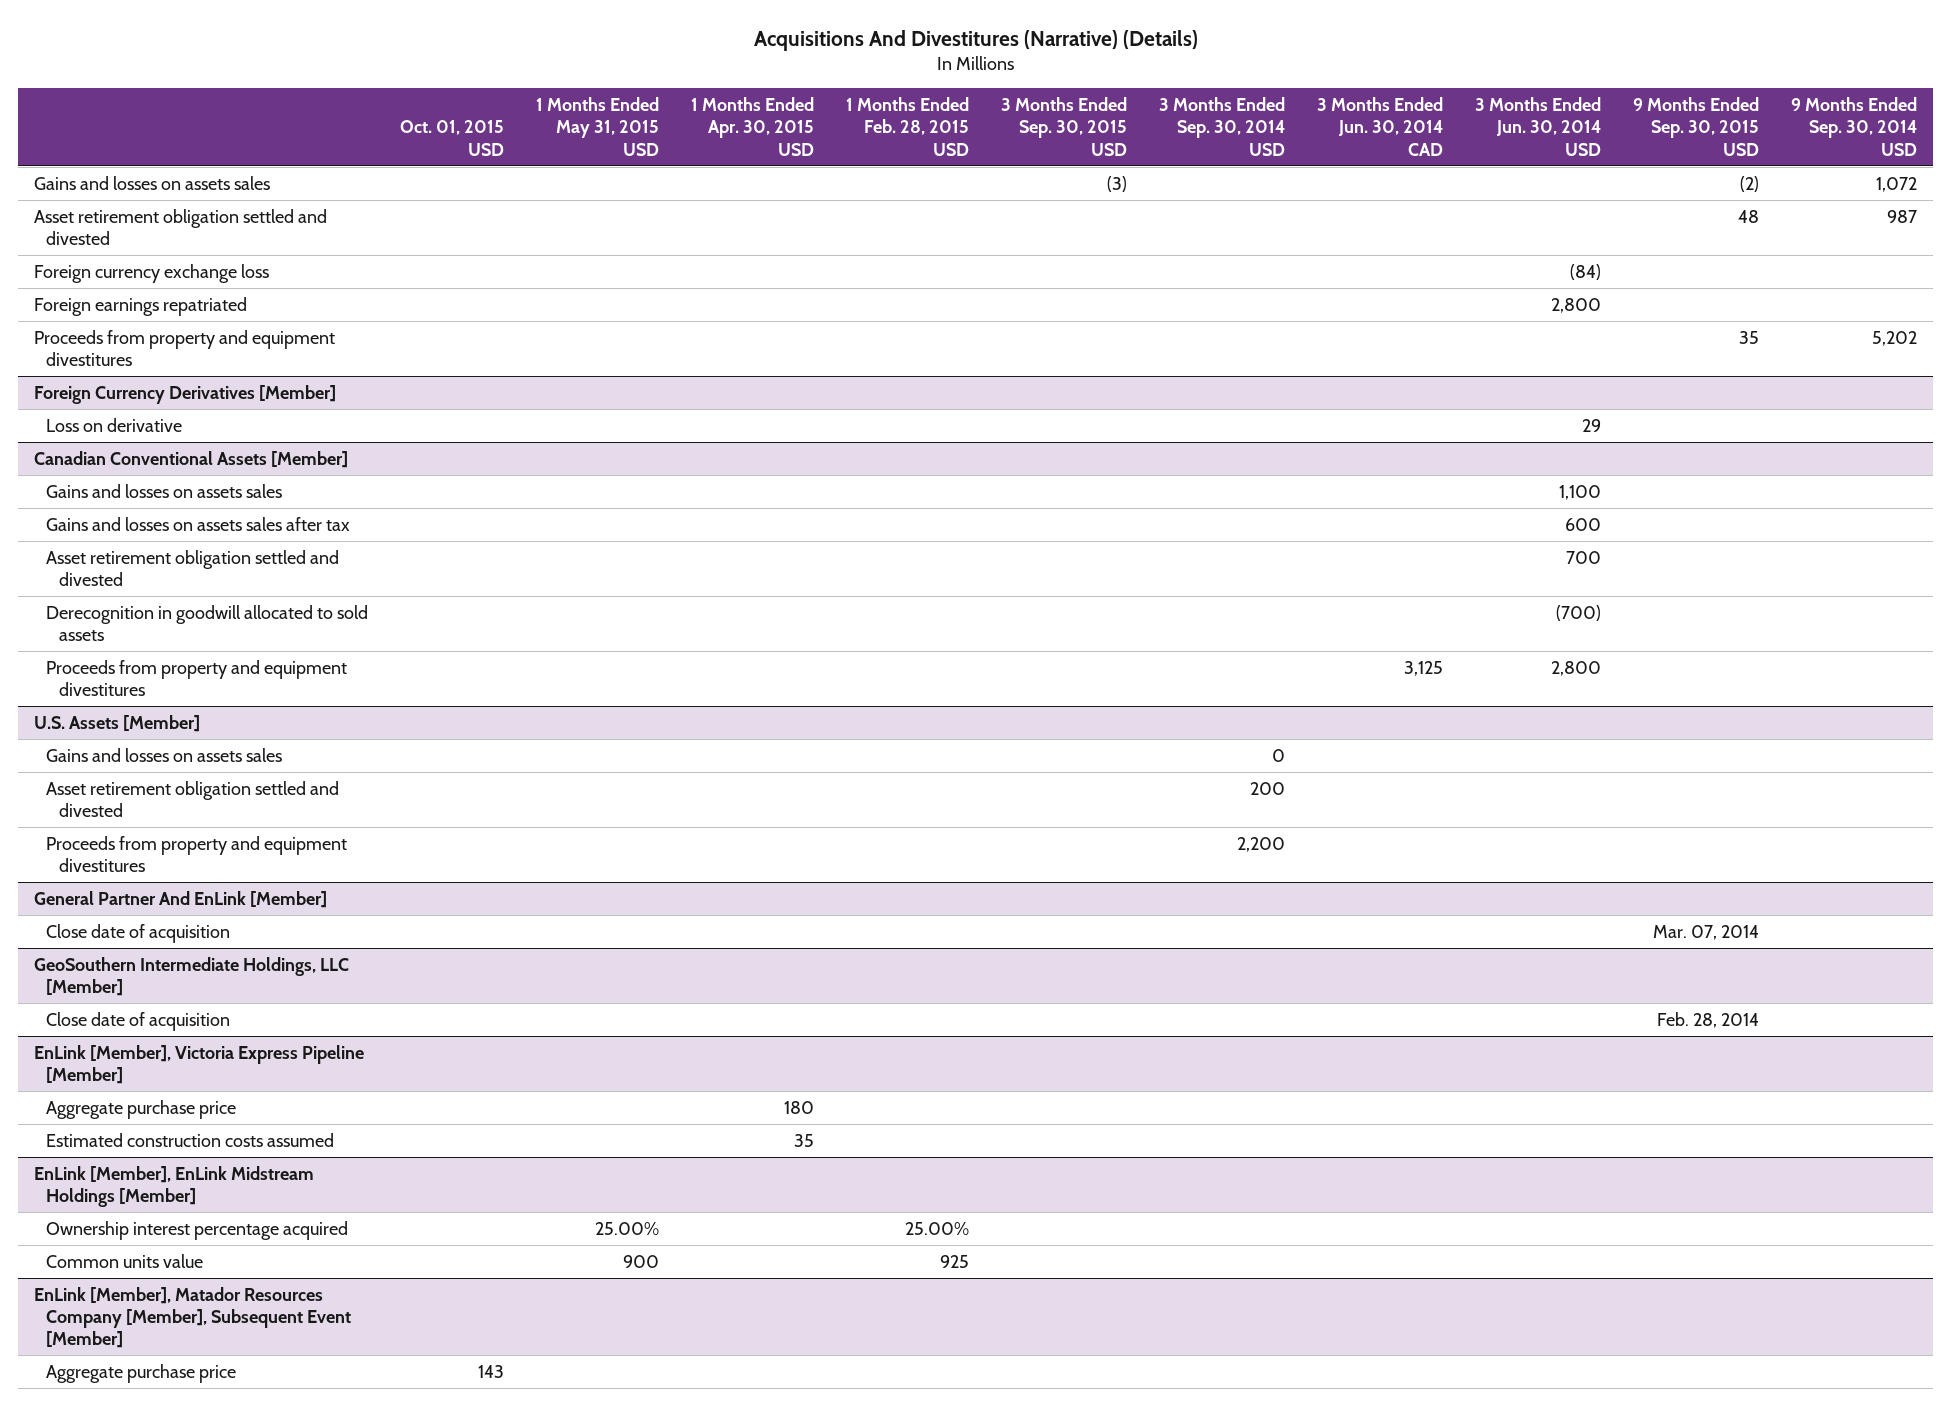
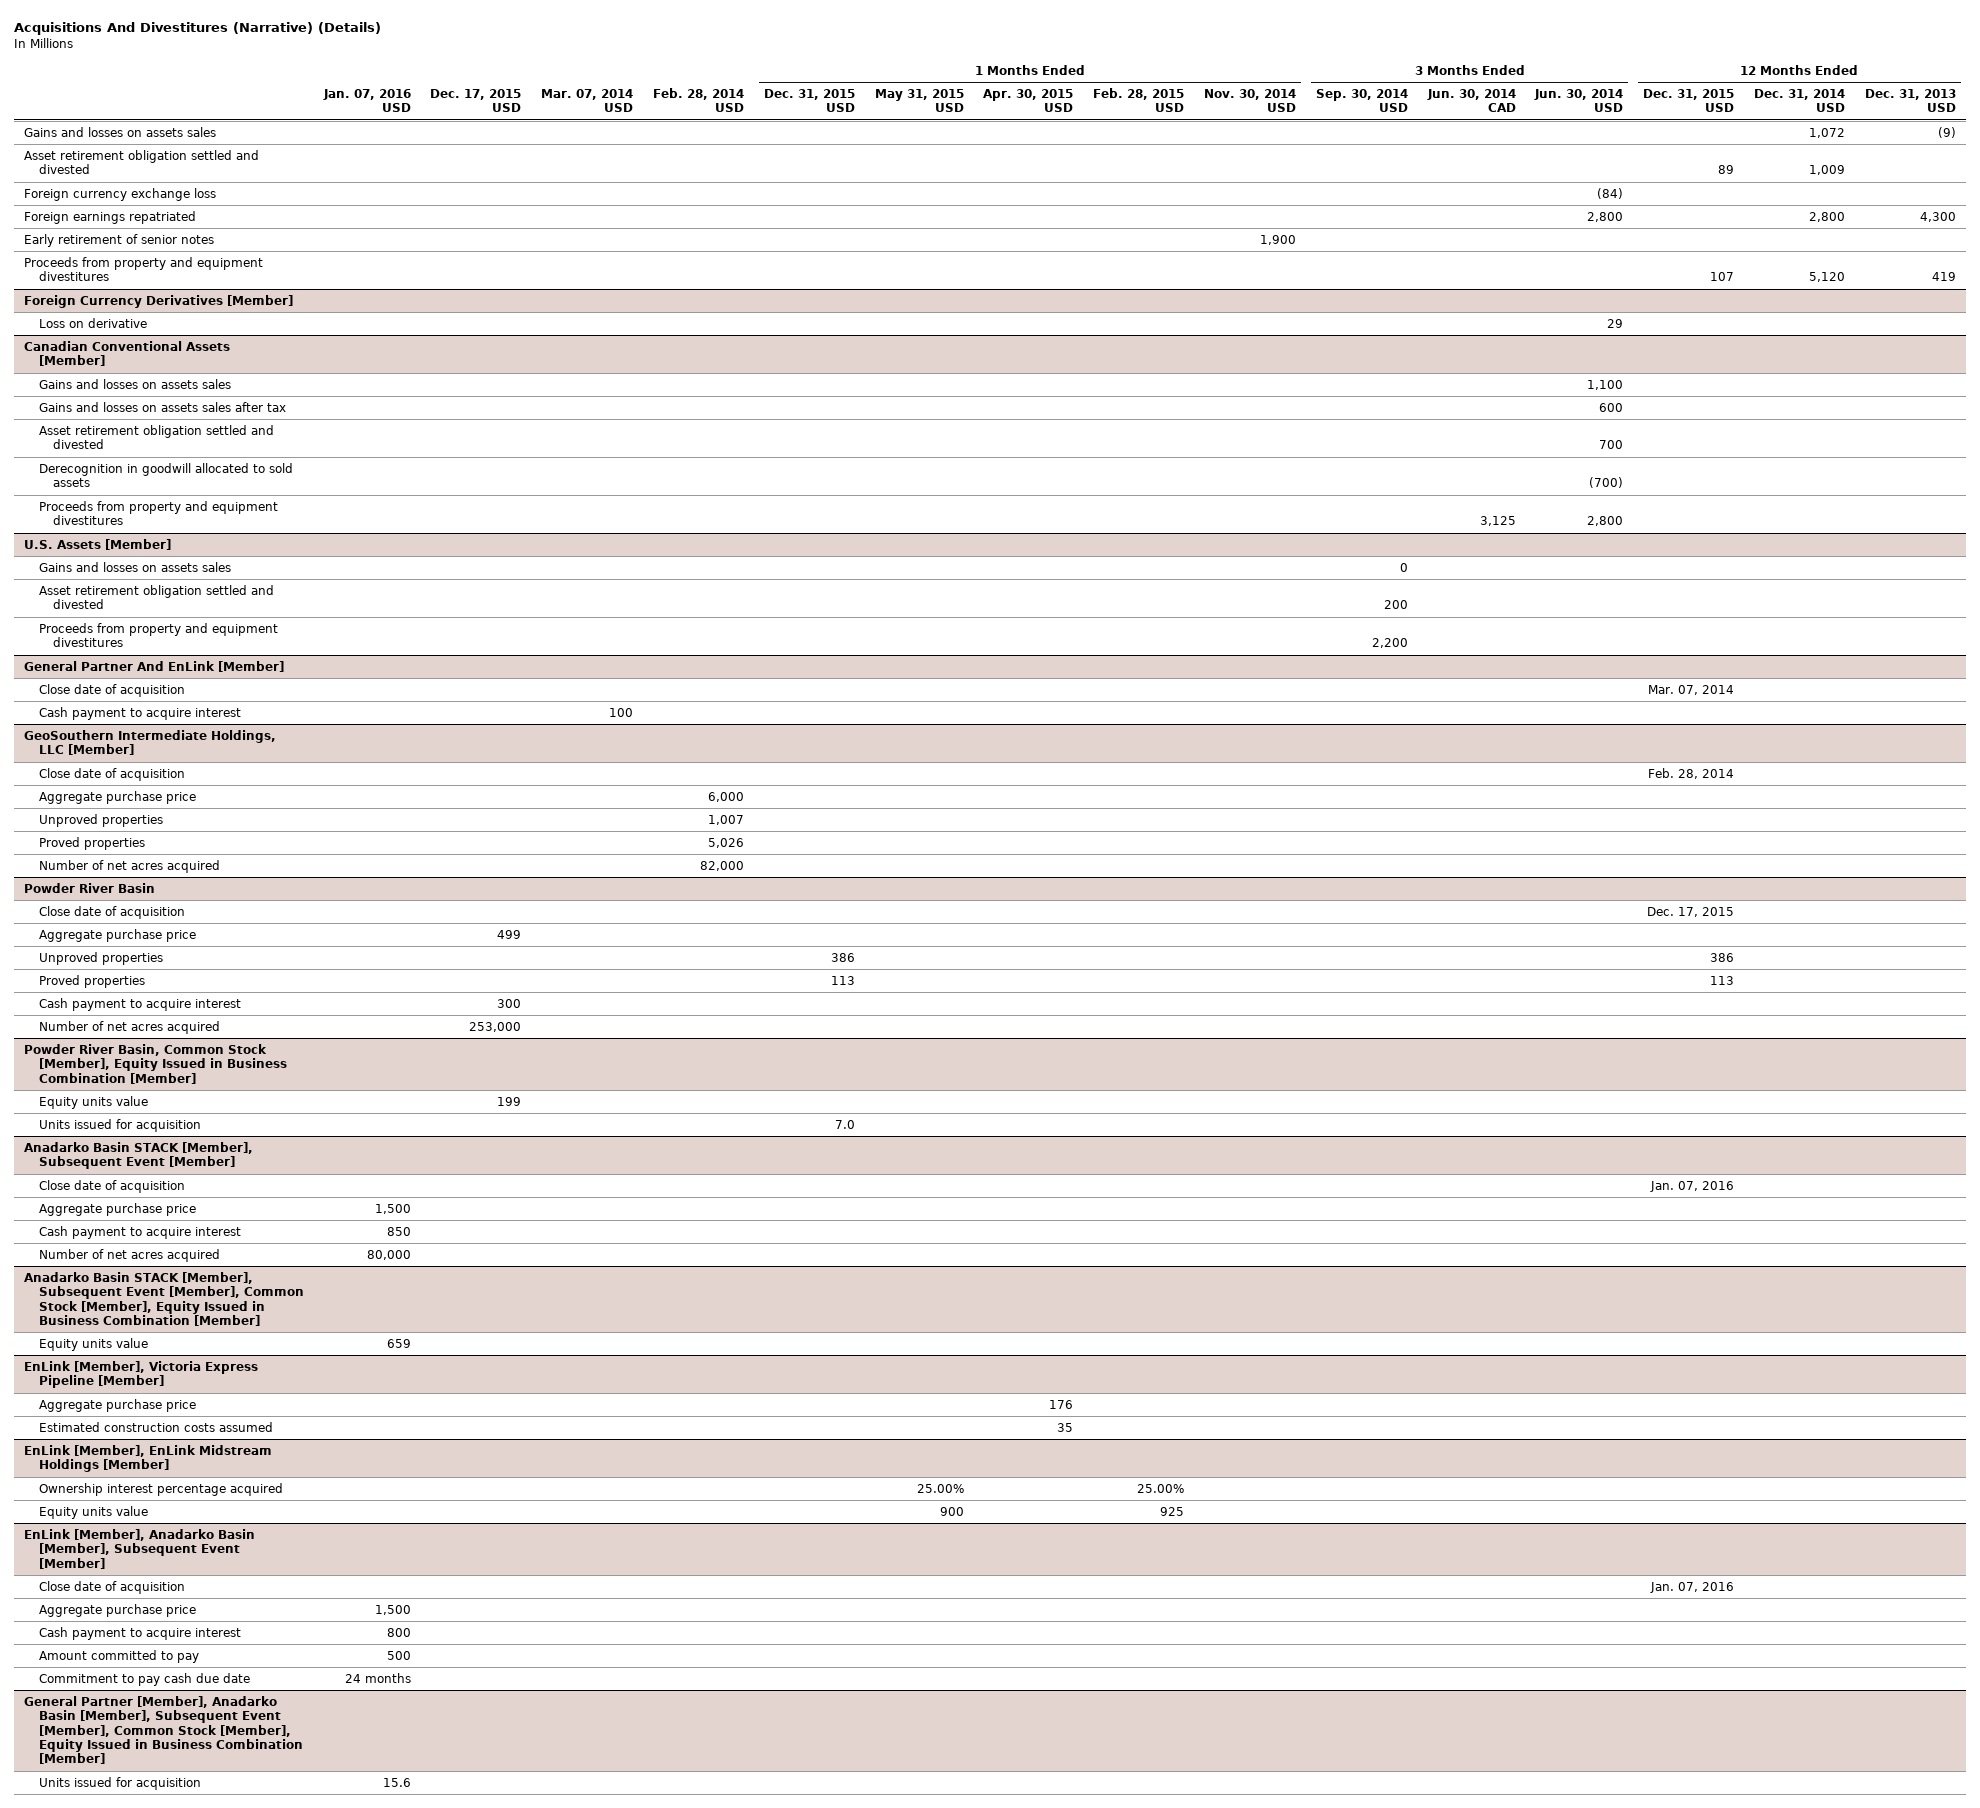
- | Oct. 01, 2015 USD | 1 Months Ended May 31, 2015 USD | 1 Months Ended Apr. 30, 2015 USD | 1 Months Ended Feb. 28, 2015 USD | 3 Months Ended Sep. 30, 2015 USD | 3 Months Ended Sep. 30, 2014 USD | 3 Months Ended Jun. 30, 2014 CAD | 3 Months Ended Jun. 30, 2014 USD | 9 Months Ended Sep. 30, 2015 USD | 9 Months Ended Sep. 30, 2014 USD
+ | Jan. 07, 2016 USD | Dec. 17, 2015 USD | Mar. 07, 2014 USD | Feb. 28, 2014 USD | 1 Months Ended Dec. 31, 2015 USD | 1 Months Ended May 31, 2015 USD | 1 Months Ended Apr. 30, 2015 USD | 1 Months Ended Feb. 28, 2015 USD | 1 Months Ended Nov. 30, 2014 USD | 3 Months Ended Sep. 30, 2014 USD | 3 Months Ended Jun. 30, 2014 CAD | 3 Months Ended Jun. 30, 2014 USD | 12 Months Ended Dec. 31, 2015 USD | 12 Months Ended Dec. 31, 2014 USD | 12 Months Ended Dec. 31, 2013 USD
+ Early retirement of senior notes | | | | | | | | | 1,900 | | | | | |
@ General Partner And EnLink [Member]
+ Cash payment to acquire interest | | | 100 | | | | | | | | | | | |
@ GeoSouthern Intermediate Holdings, LLC [Member]
+ Aggregate purchase price | | | | 6,000 | | | | | | | | | | |
+ Unproved properties | | | | 1,007 | | | | | | | | | | |
+ Proved properties | | | | 5,026 | | | | | | | | | | |
+ Number of net acres acquired | | | | 82,000 | | | | | | | | | | |
+ Powder River Basin
+ Close date of acquisition | | | | | | | | | | | | | Dec. 17, 2015 | |
+ Aggregate purchase price | | 499 | | | | | | | | | | | | |
+ Unproved properties | | | | | 386 | | | | | | | | 386 | |
+ Proved properties | | | | | 113 | | | | | | | | 113 | |
+ Cash payment to acquire interest | | 300 | | | | | | | | | | | | |
+ Number of net acres acquired | | 253,000 | | | | | | | | | | | | |
+ Powder River Basin, Common Stock [Member], Equity Issued in Business Combination [Member]
+ Equity units value | | 199 | | | | | | | | | | | | |
+ Units issued for acquisition | | | | | 7.0 | | | | | | | | | |
+ Anadarko Basin STACK [Member], Subsequent Event [Member]
+ Close date of acquisition | | | | | | | | | | | | | Jan. 07, 2016 | |
+ Aggregate purchase price | 1,500 | | | | | | | | | | | | | |
+ Cash payment to acquire interest | 850 | | | | | | | | | | | | | |
+ Number of net acres acquired | 80,000 | | | | | | | | | | | | | |
+ Anadarko Basin STACK [Member], Subsequent Event [Member], Common Stock [Member], Equity Issued in Business Combination [Member]
+ Equity units value | 659 | | | | | | | | | | | | | |
@ EnLink [Member], Victoria Express Pipeline [Member]
- Aggregate purchase price | | | 180 | | | | | | |
+ Aggregate purchase price | | | | | | | 176 | | | | | | | |
@ EnLink [Member], EnLink Midstream Holdings [Member]
- Common units value | | 900 | | 925 | | | | | |
- EnLink [Member], Matador Resources Company [Member], Subsequent Event [Member]
- Aggregate purchase price | 143 | | | | | | | | |
@ EnLink [Member], EnLink Midstream Holdings [Member]
+ Equity units value | | | | | | 900 | | 925 | | | | | | |
+ EnLink [Member], Anadarko Basin [Member], Subsequent Event [Member]
+ Close date of acquisition | | | | | | | | | | | | | Jan. 07, 2016 | |
+ Aggregate purchase price | 1,500 | | | | | | | | | | | | | |
+ Cash payment to acquire interest | 800 | | | | | | | | | | | | | |
+ Amount committed to pay | 500 | | | | | | | | | | | | | |
+ Commitment to pay cash due date | 24 months | | | | | | | | | | | | | |
+ General Partner [Member], Anadarko Basin [Member], Subsequent Event [Member], Common Stock [Member], Equity Issued in Business Combination [Member]
+ Units issued for acquisition | 15.6 | | | | | | | | | | | | | |

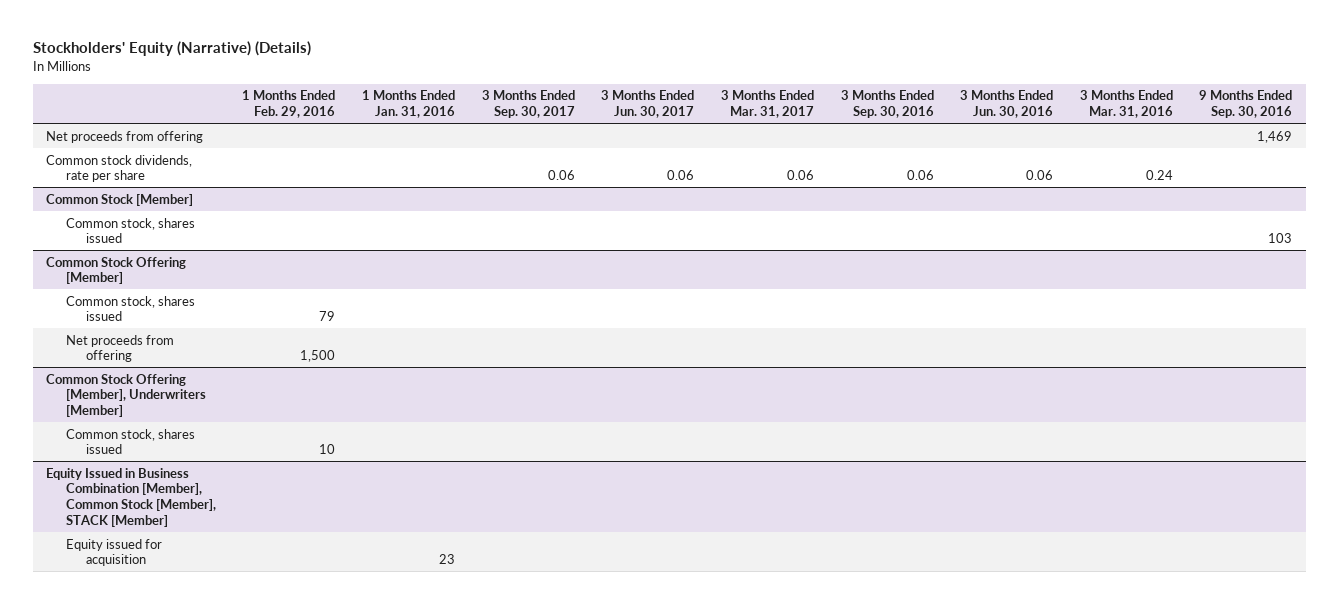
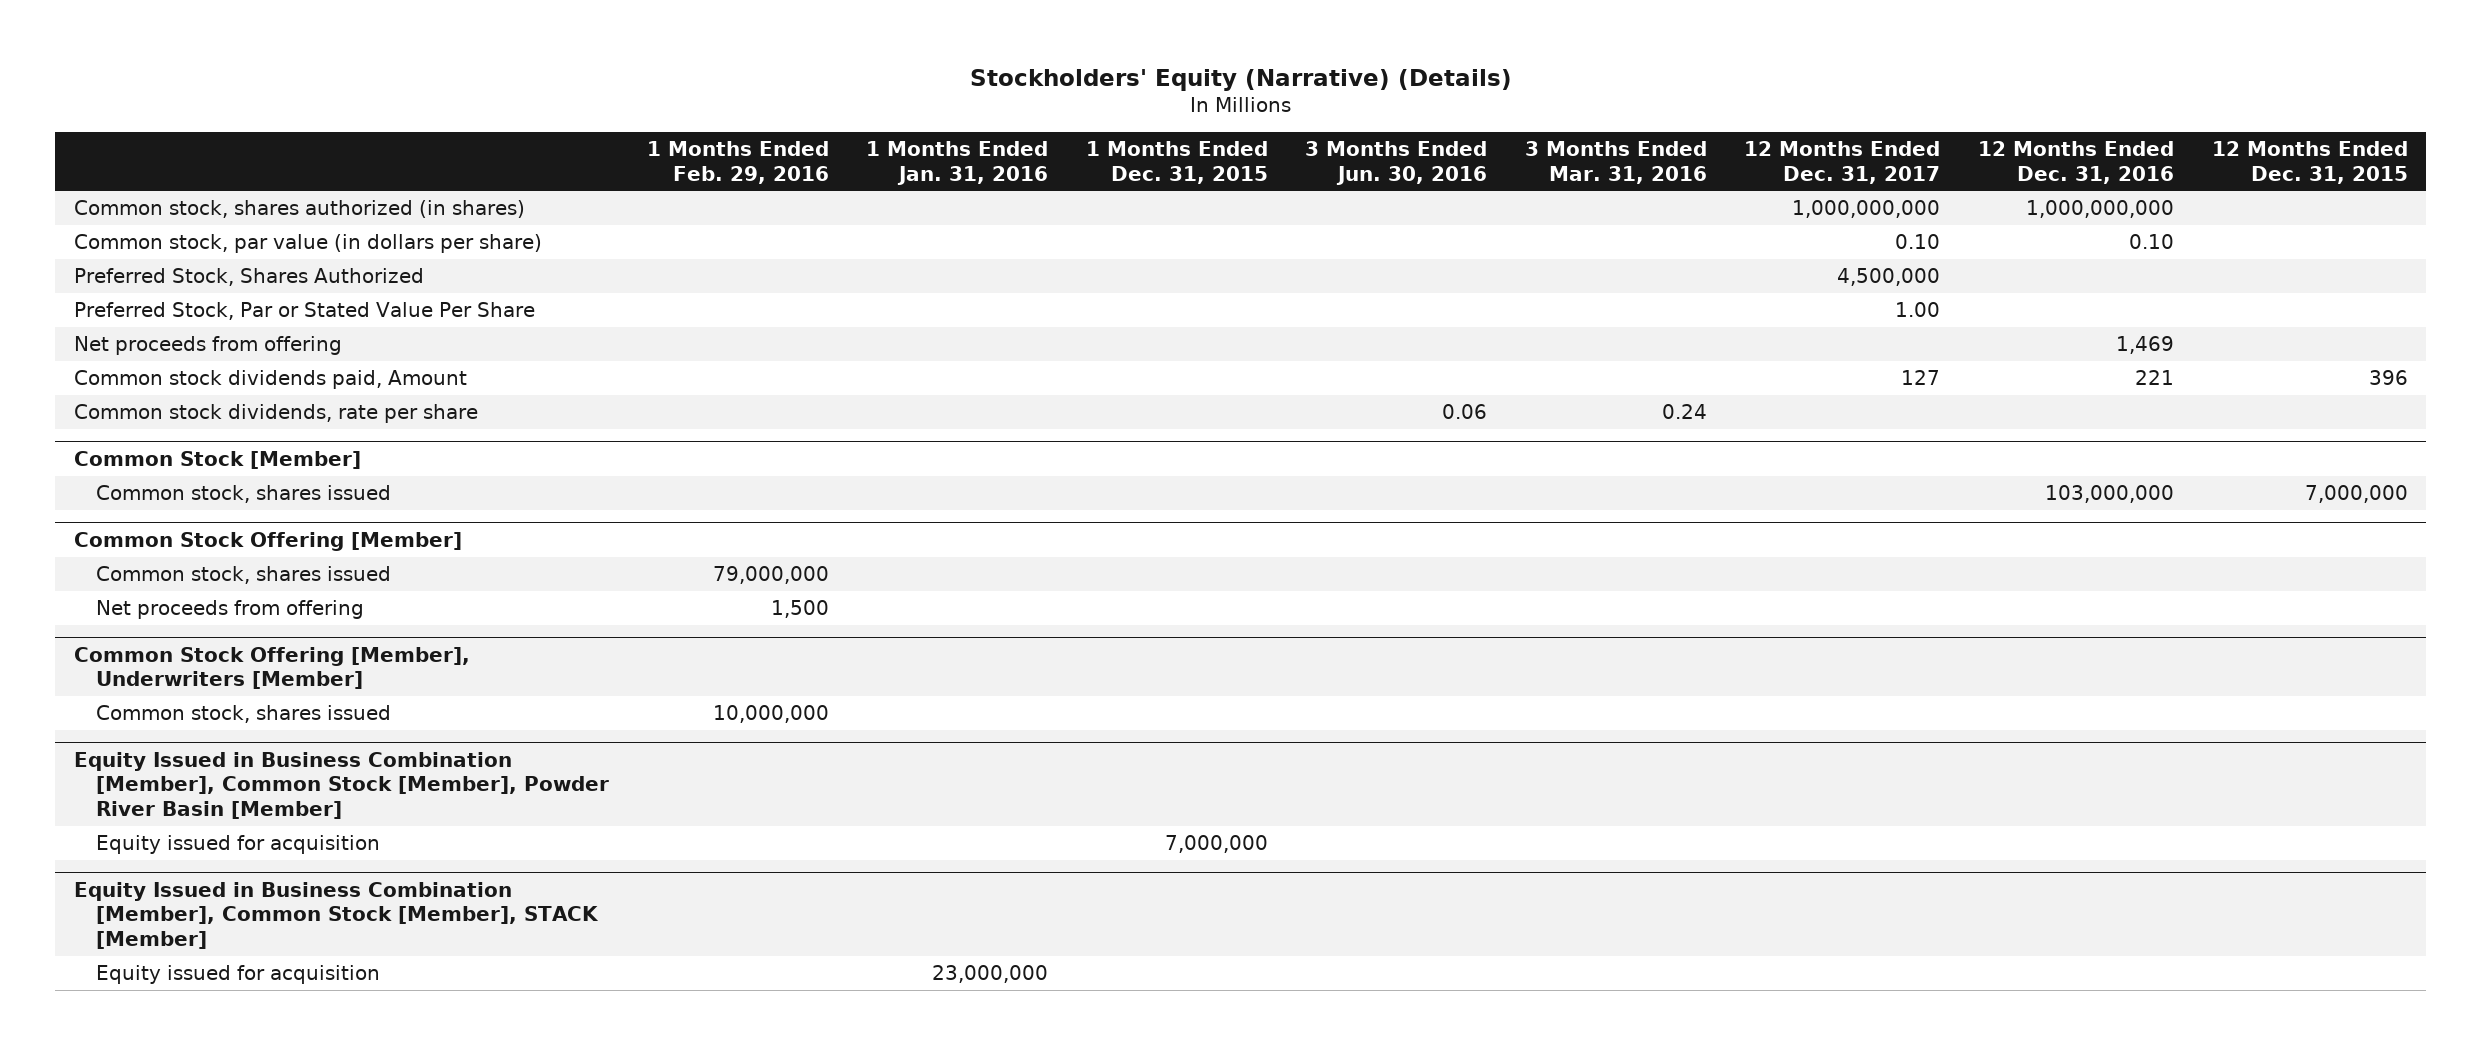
- | 1 Months Ended Feb. 29, 2016 | 1 Months Ended Jan. 31, 2016 | 3 Months Ended Sep. 30, 2017 | 3 Months Ended Jun. 30, 2017 | 3 Months Ended Mar. 31, 2017 | 3 Months Ended Sep. 30, 2016 | 3 Months Ended Jun. 30, 2016 | 3 Months Ended Mar. 31, 2016 | 9 Months Ended Sep. 30, 2016
+ | 1 Months Ended Feb. 29, 2016 | 1 Months Ended Jan. 31, 2016 | 1 Months Ended Dec. 31, 2015 | 3 Months Ended Jun. 30, 2016 | 3 Months Ended Mar. 31, 2016 | 12 Months Ended Dec. 31, 2017 | 12 Months Ended Dec. 31, 2016 | 12 Months Ended Dec. 31, 2015
+ Common stock, shares authorized (in shares) | | | | | | 1,000,000,000 | 1,000,000,000 |
+ Common stock, par value (in dollars per share) | | | | | | 0.10 | 0.10 |
+ Preferred Stock, Shares Authorized | | | | | | 4,500,000 | |
+ Preferred Stock, Par or Stated Value Per Share | | | | | | 1.00 | |
+ Common stock dividends paid, Amount | | | | | | 127 | 221 | 396
@ Common Stock Offering [Member]
- Common stock, shares issued | 79 | | | | | | | |
+ Common stock, shares issued | 79,000,000 | | | | | | |
@ Common Stock Offering [Member], Underwriters [Member]
- Common stock, shares issued | 10 | | | | | | | |
+ Common stock, shares issued | 10,000,000 | | | | | | |
+ Equity Issued in Business Combination [Member], Common Stock [Member], Powder River Basin [Member]
+ Equity issued for acquisition | | | 7,000,000 | | | | |
@ Equity Issued in Business Combination [Member], Common Stock [Member], STACK [Member]
- Equity issued for acquisition | | 23 | | | | | | |
+ Equity issued for acquisition | | 23,000,000 | | | | | |

